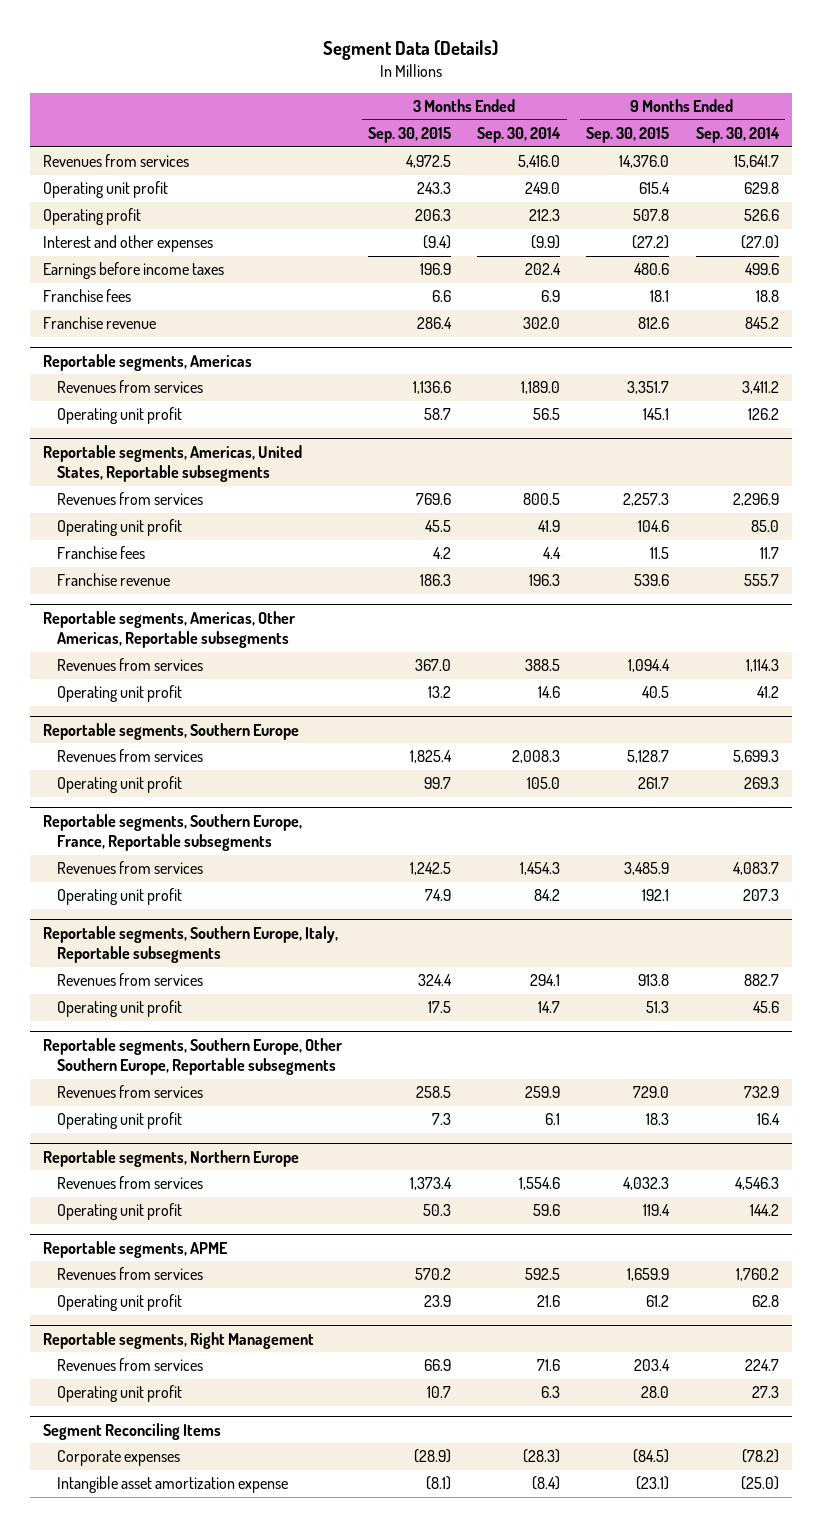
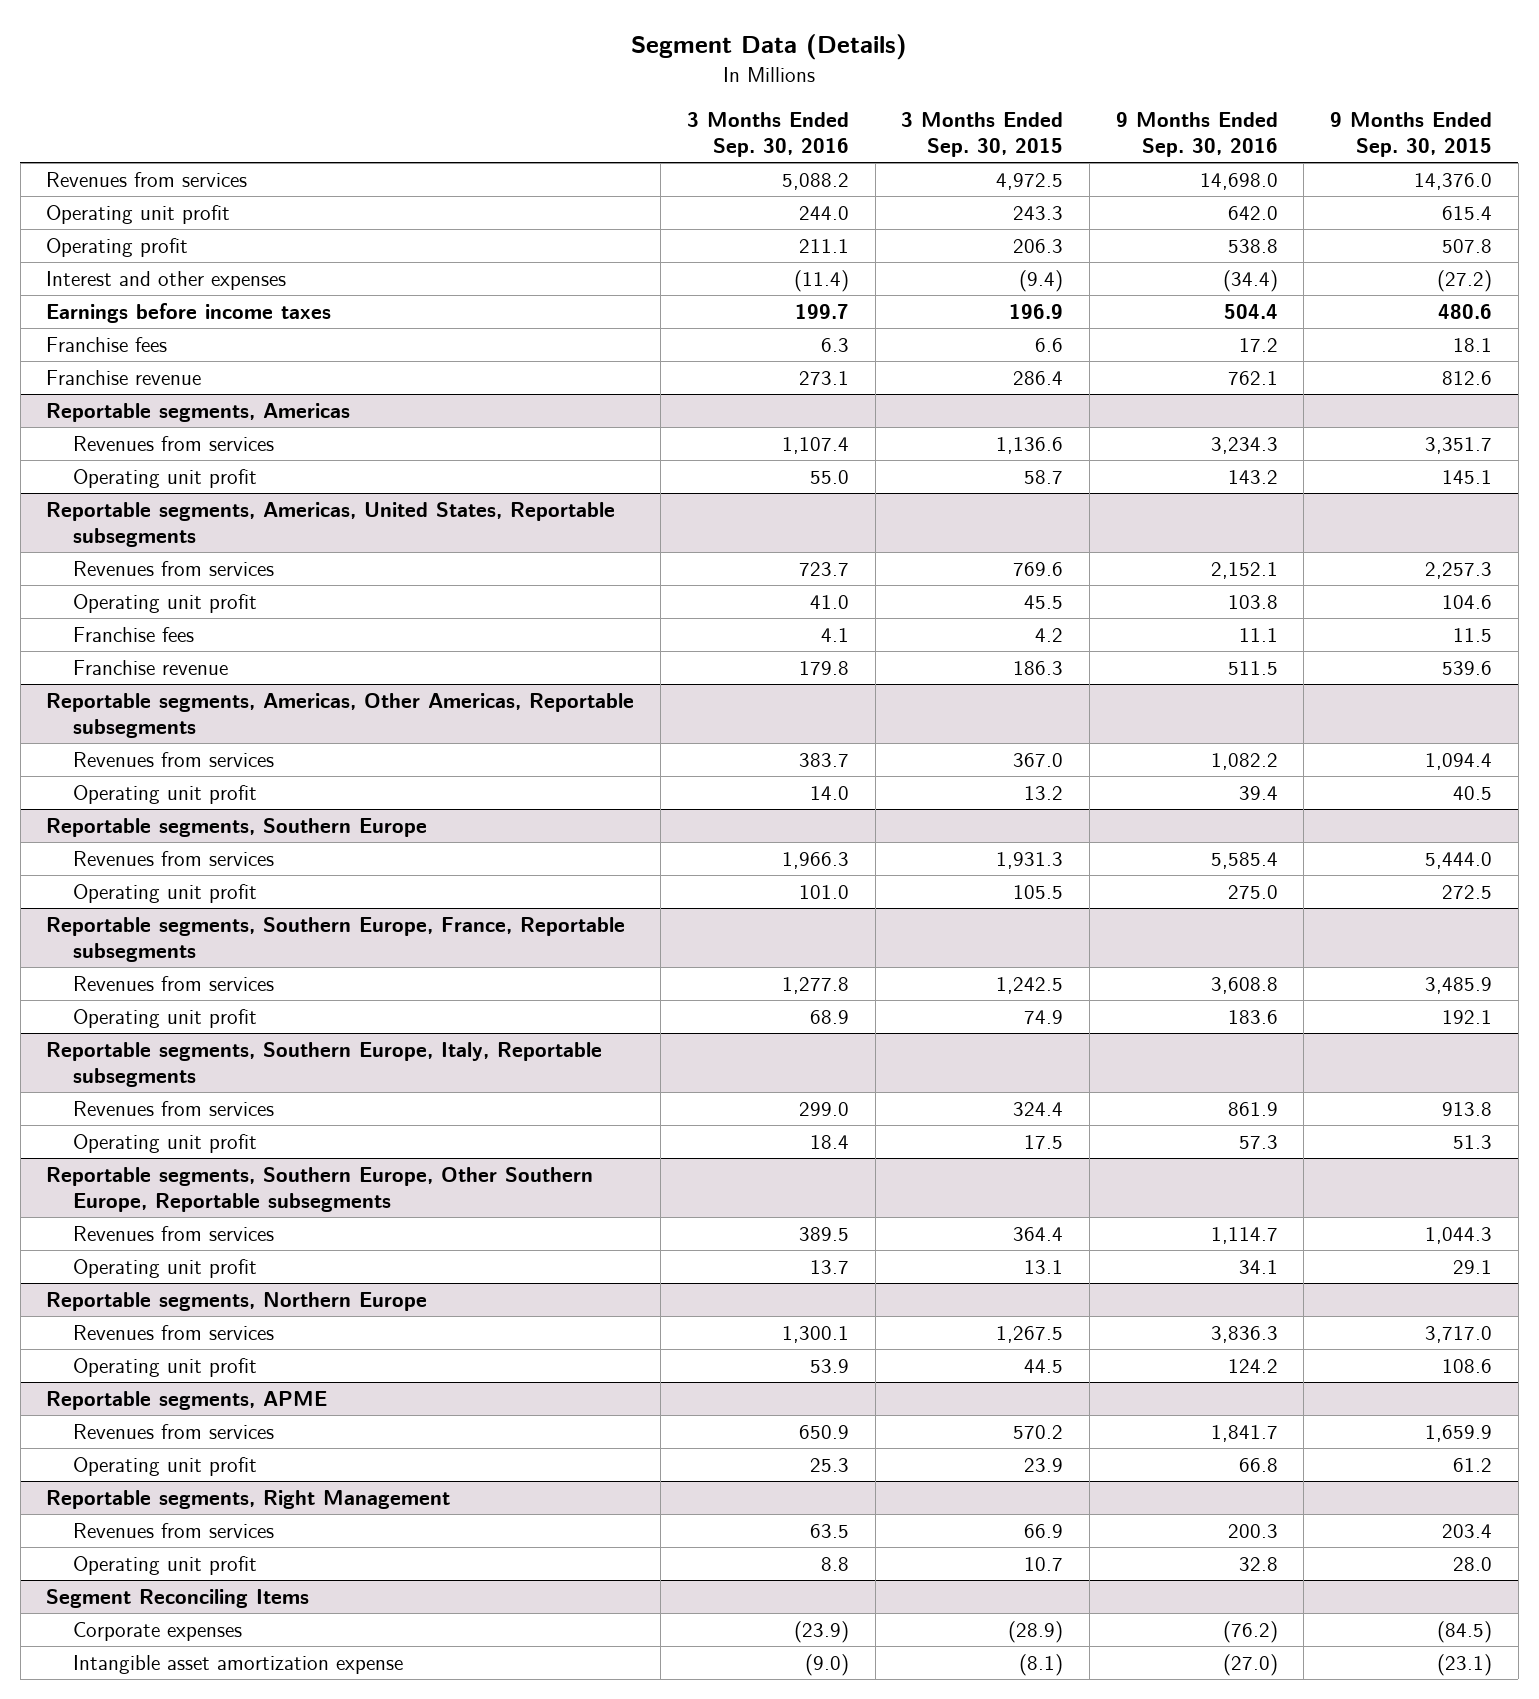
- | 3 Months Ended Sep. 30, 2015 | 3 Months Ended Sep. 30, 2014 | 9 Months Ended Sep. 30, 2015 | 9 Months Ended Sep. 30, 2014
+ | 3 Months Ended Sep. 30, 2016 | 3 Months Ended Sep. 30, 2015 | 9 Months Ended Sep. 30, 2016 | 9 Months Ended Sep. 30, 2015
@ Reportable segments, Southern Europe
- Revenues from services | 1,825.4 | 2,008.3 | 5,128.7 | 5,699.3
- Operating unit profit | 99.7 | 105.0 | 261.7 | 269.3
+ Revenues from services | 1,966.3 | 1,931.3 | 5,585.4 | 5,444.0
+ Operating unit profit | 101.0 | 105.5 | 275.0 | 272.5
@ Reportable segments, Southern Europe, Other Southern Europe, Reportable subsegments
- Revenues from services | 258.5 | 259.9 | 729.0 | 732.9
- Operating unit profit | 7.3 | 6.1 | 18.3 | 16.4
+ Revenues from services | 389.5 | 364.4 | 1,114.7 | 1,044.3
+ Operating unit profit | 13.7 | 13.1 | 34.1 | 29.1
@ Reportable segments, Northern Europe
- Revenues from services | 1,373.4 | 1,554.6 | 4,032.3 | 4,546.3
- Operating unit profit | 50.3 | 59.6 | 119.4 | 144.2
+ Revenues from services | 1,300.1 | 1,267.5 | 3,836.3 | 3,717.0
+ Operating unit profit | 53.9 | 44.5 | 124.2 | 108.6

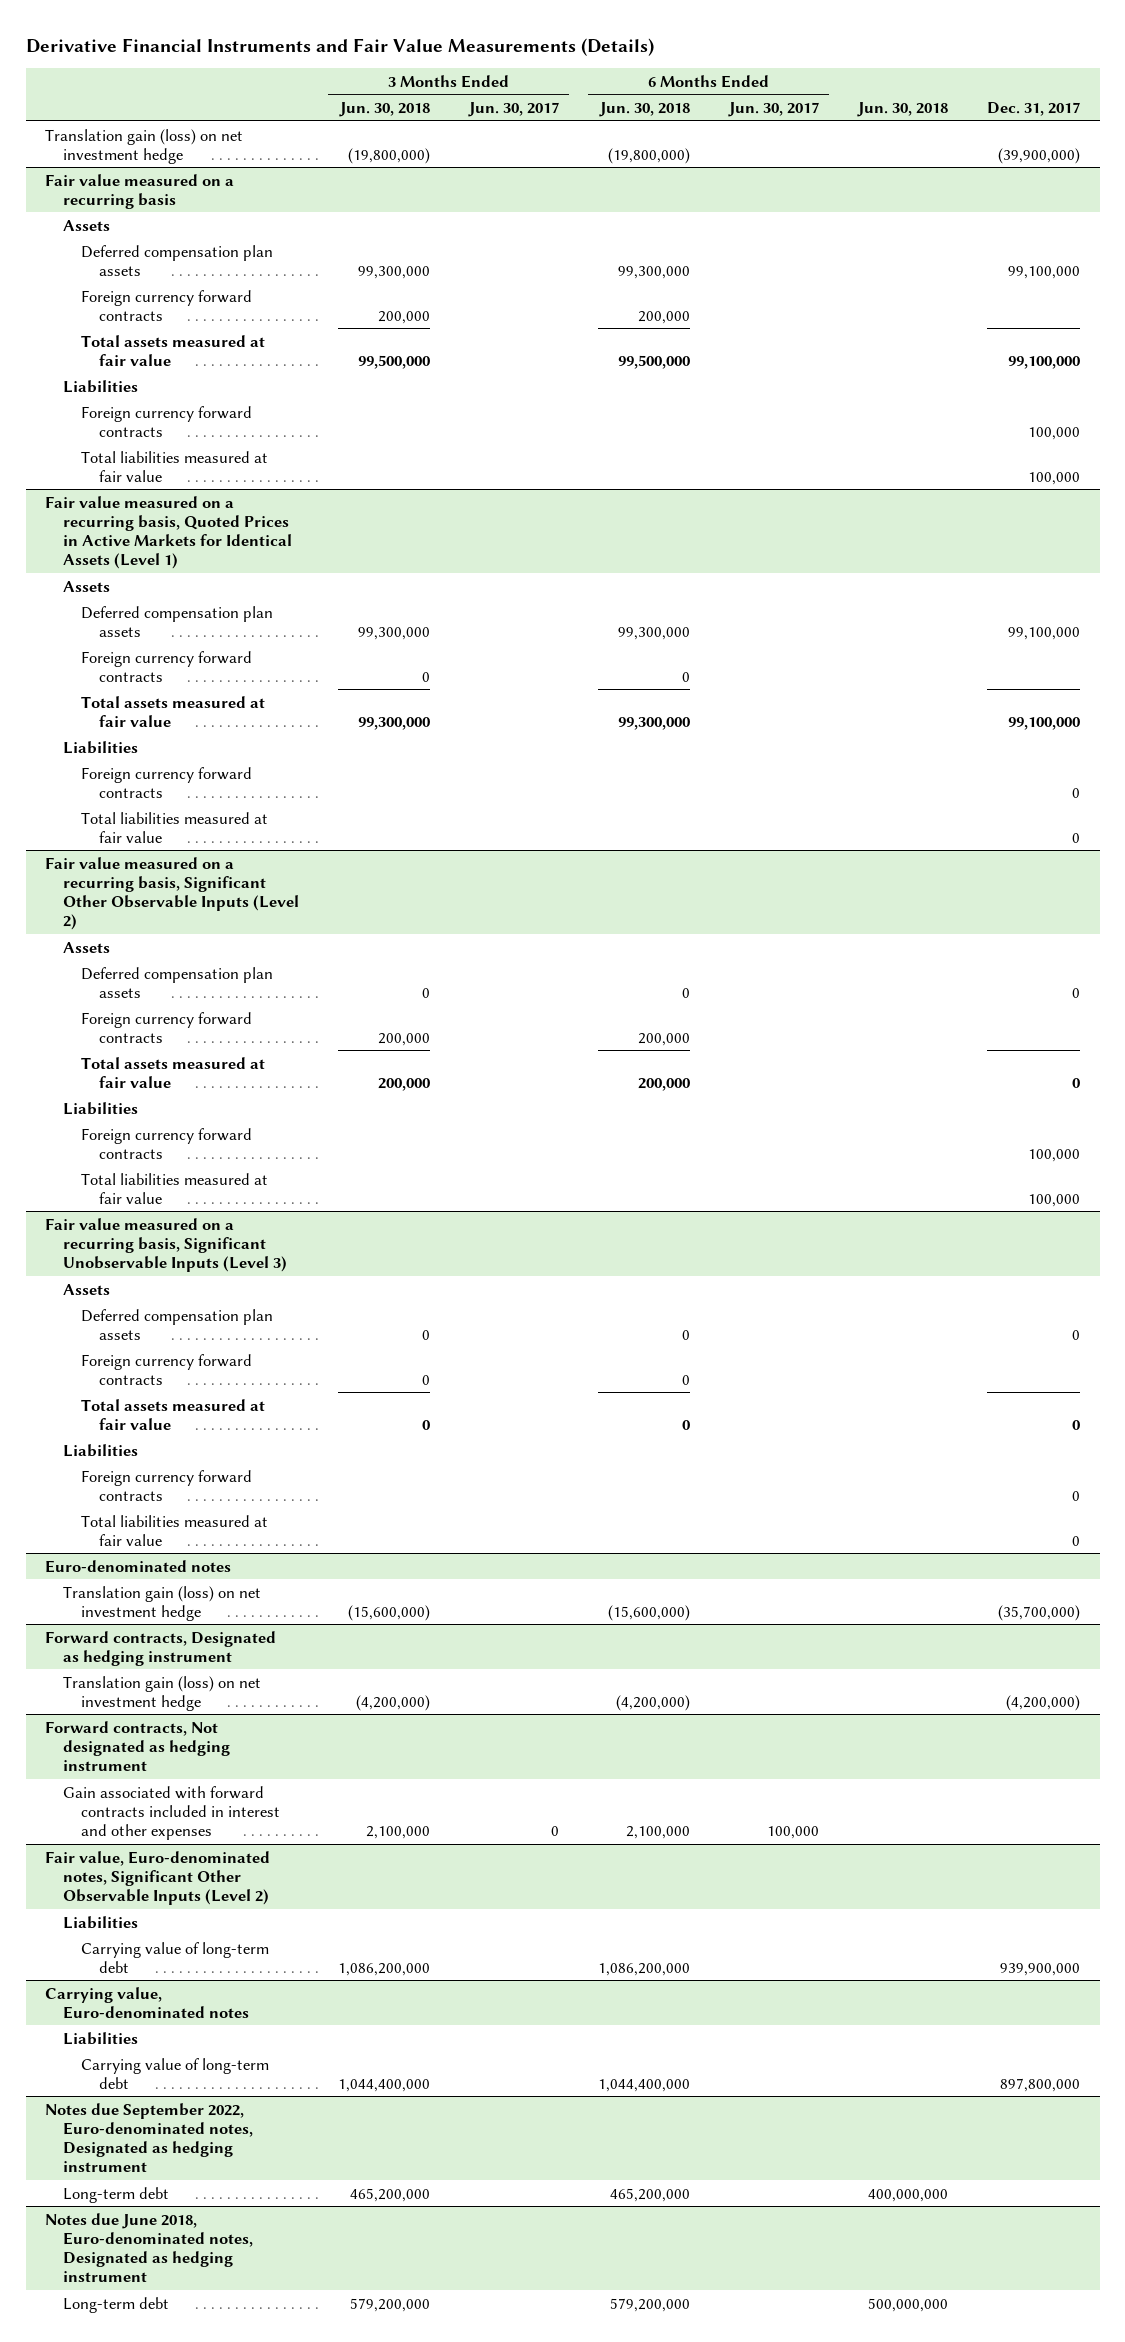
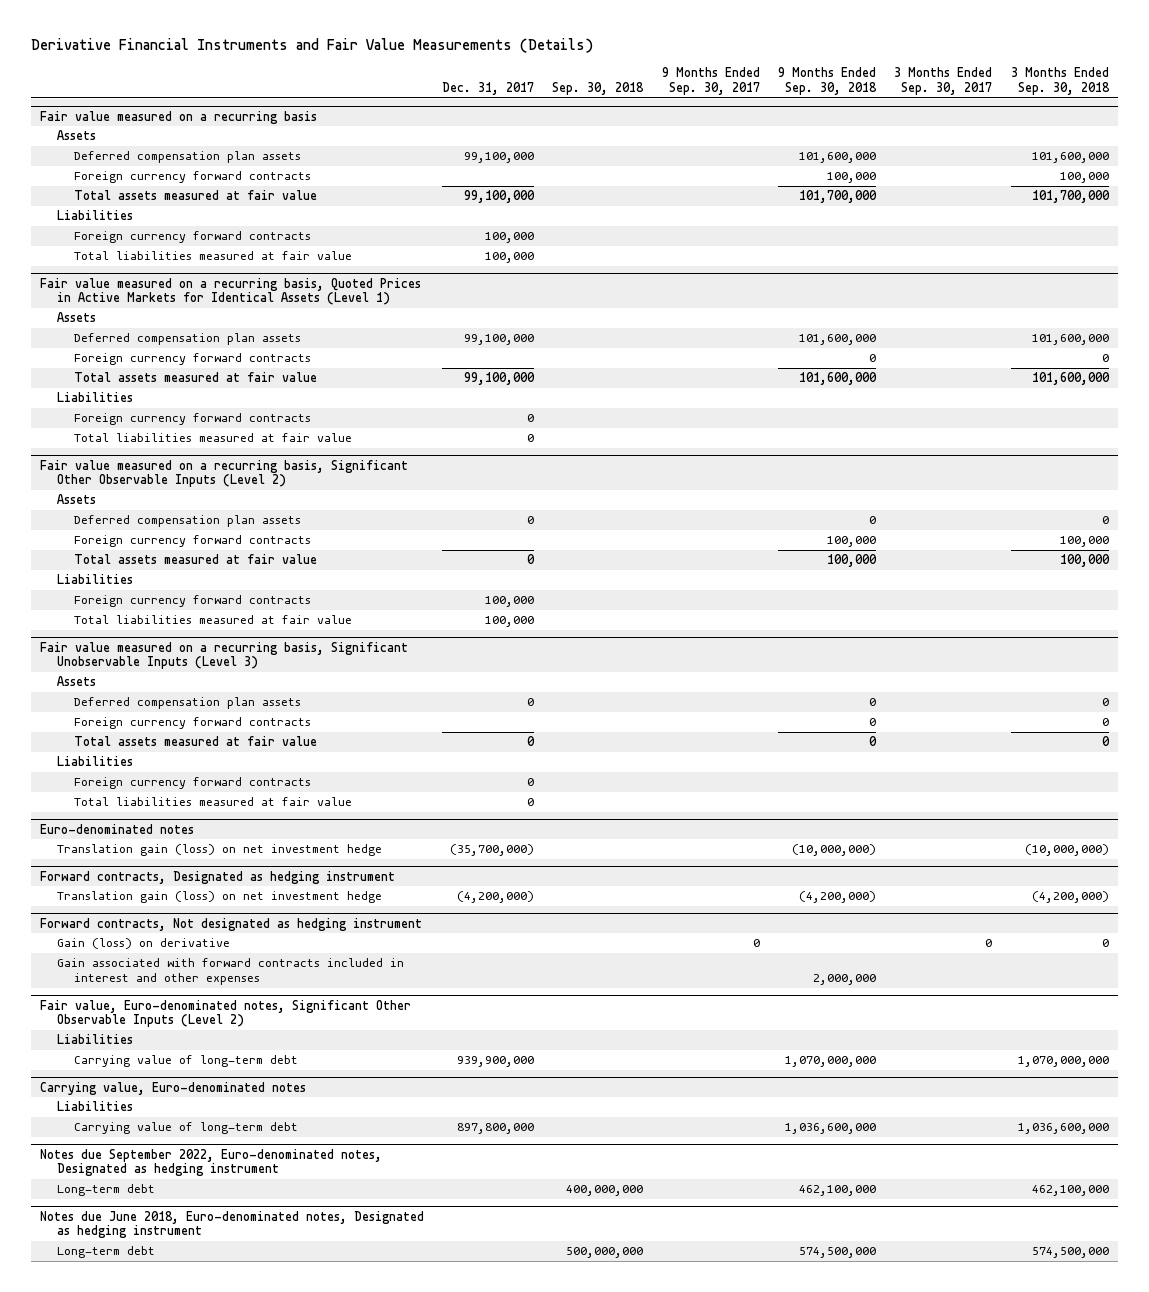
- | 3 Months Ended Jun. 30, 2018 | 3 Months Ended Jun. 30, 2017 | 6 Months Ended Jun. 30, 2018 | 6 Months Ended Jun. 30, 2017 | Jun. 30, 2018 | Dec. 31, 2017
+ | Dec. 31, 2017 | Sep. 30, 2018 | 9 Months Ended Sep. 30, 2017 | 9 Months Ended Sep. 30, 2018 | 3 Months Ended Sep. 30, 2017 | 3 Months Ended Sep. 30, 2018
- Translation gain (loss) on net investment hedge | (19,800,000) | | (19,800,000) | | | (39,900,000)
@ Forward contracts, Not designated as hedging instrument
+ Gain (loss) on derivative | | | 0 | | 0 | 0

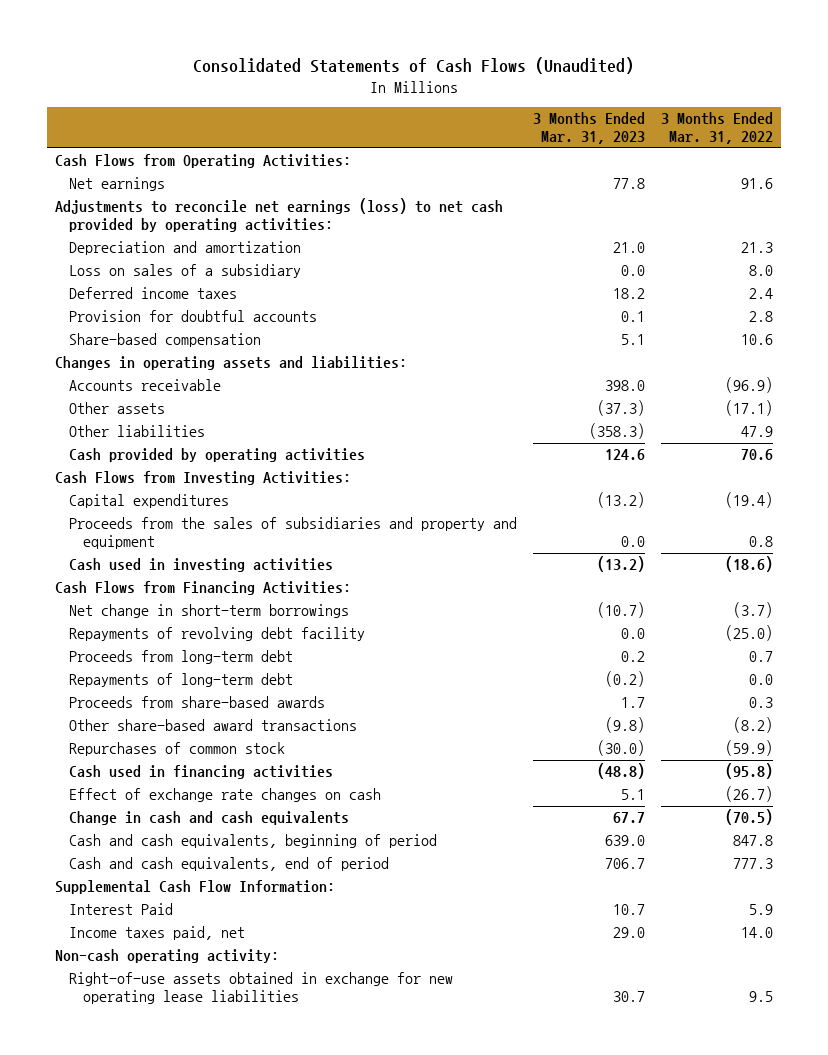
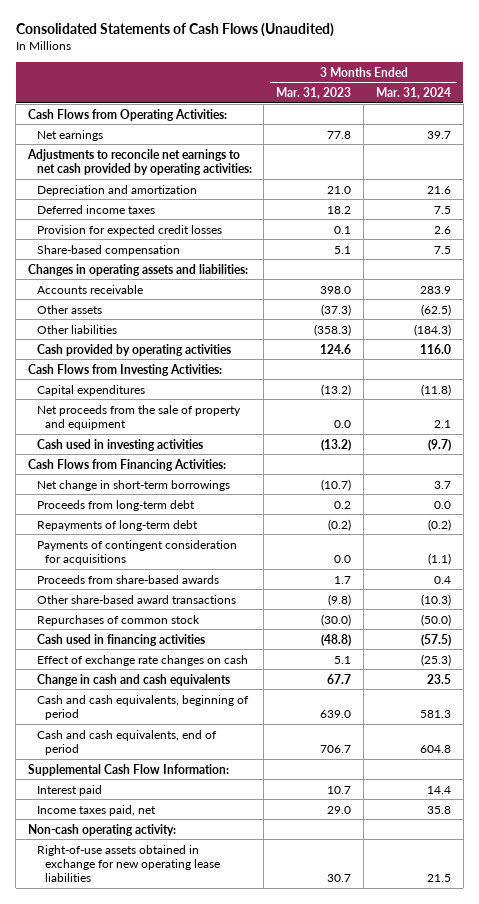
- | 3 Months Ended Mar. 31, 2023 | 3 Months Ended Mar. 31, 2022
+ | 3 Months Ended Mar. 31, 2023 | 3 Months Ended Mar. 31, 2024
- Adjustments to reconcile net earnings (loss) to net cash provided by operating activities:
+ Adjustments to reconcile net earnings to net cash provided by operating activities:
- Loss on sales of a subsidiary | 0.0 | 8.0
- Provision for doubtful accounts | 0.1 | 2.8
+ Provision for expected credit losses | 0.1 | 2.6
- Proceeds from the sales of subsidiaries and property and equipment | 0.0 | 0.8
+ Net proceeds from the sale of property and equipment | 0.0 | 2.1
- Repayments of revolving debt facility | 0.0 | (25.0)
+ Payments of contingent consideration for acquisitions | 0.0 | (1.1)
- Interest Paid | 10.7 | 5.9
+ Interest paid | 10.7 | 14.4

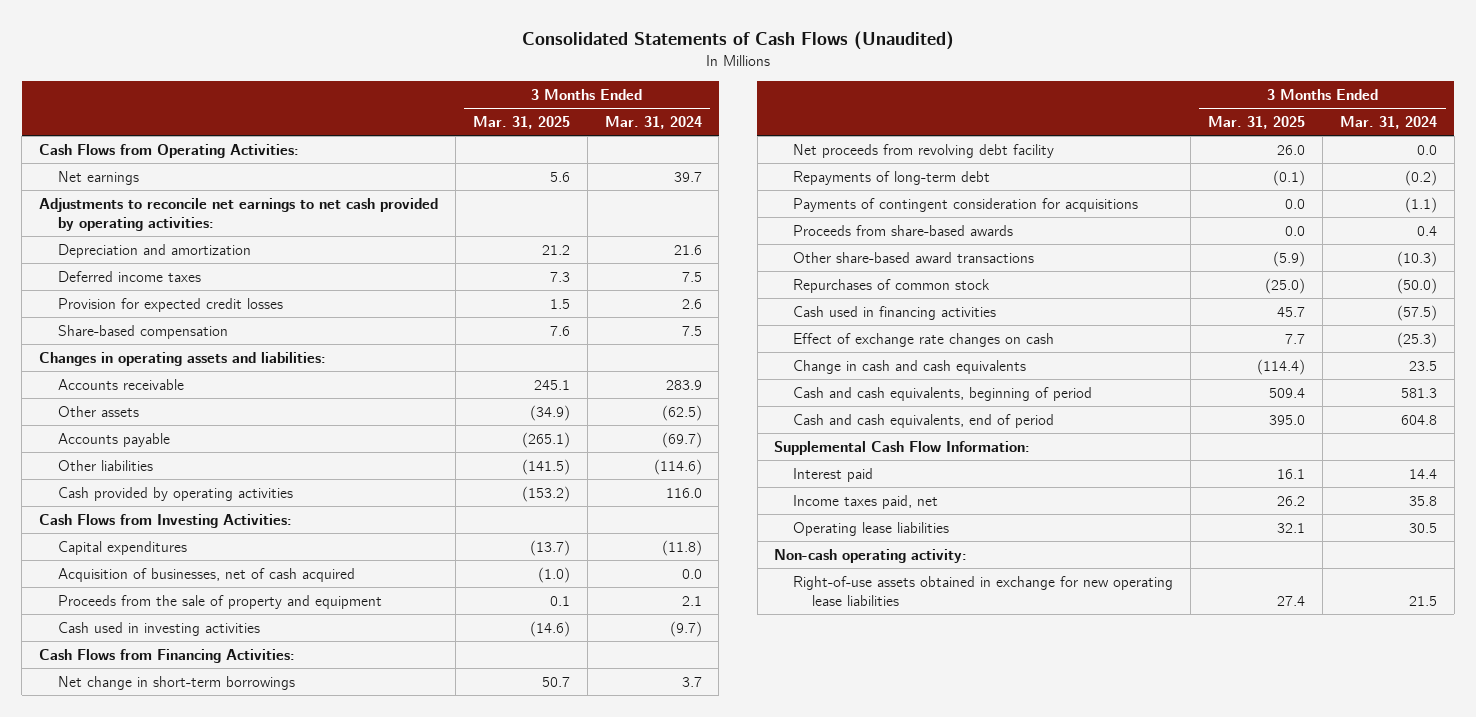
- | 3 Months Ended Mar. 31, 2023 | 3 Months Ended Mar. 31, 2024
+ | 3 Months Ended Mar. 31, 2025 | 3 Months Ended Mar. 31, 2024
- Other liabilities | (358.3) | (184.3)
+ Accounts payable | (265.1) | (69.7)
+ Other liabilities | (141.5) | (114.6)
- Net proceeds from the sale of property and equipment | 0.0 | 2.1
+ Acquisition of businesses, net of cash acquired | (1.0) | 0.0
+ Proceeds from the sale of property and equipment | 0.1 | 2.1
- Proceeds from long-term debt | 0.2 | 0.0
+ Net proceeds from revolving debt facility | 26.0 | 0.0
+ Operating lease liabilities | 32.1 | 30.5

